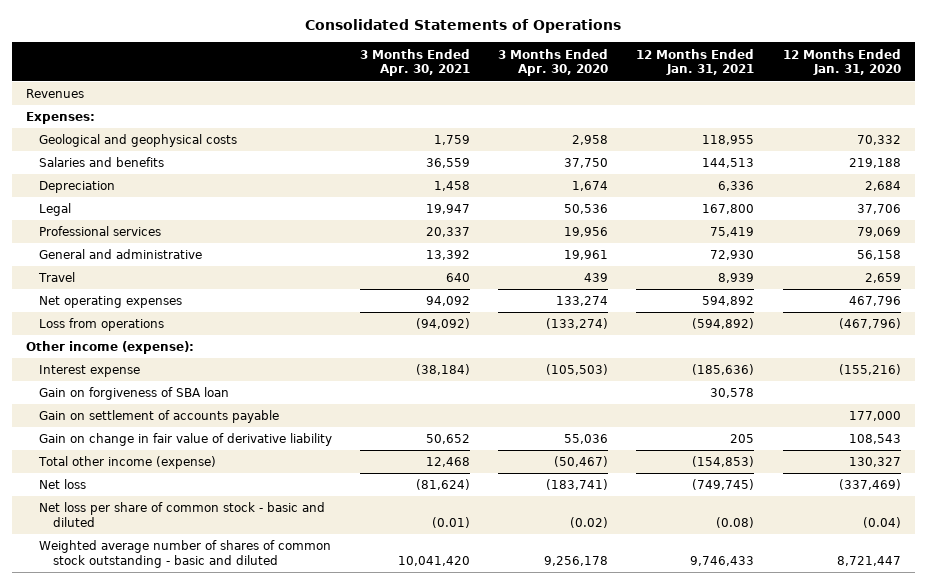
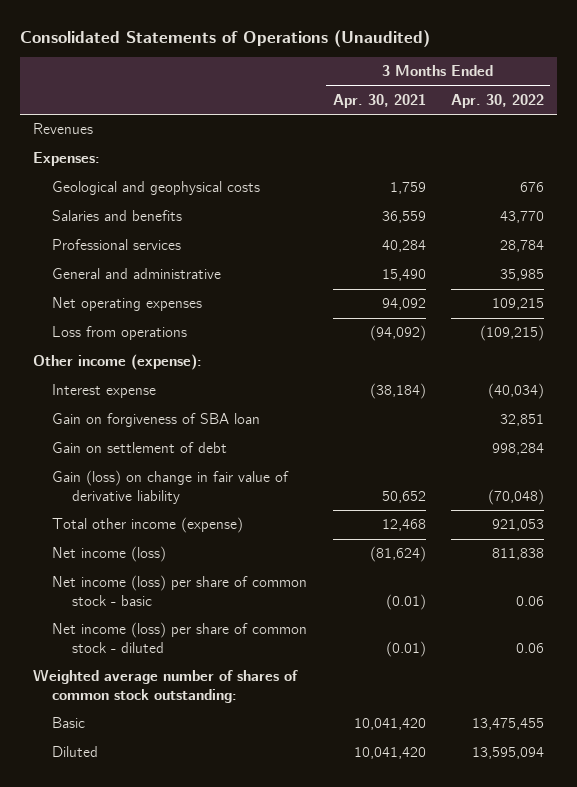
- Consolidated Statements of Operations
+ Consolidated Statements of Operations (Unaudited)
- | 3 Months Ended Apr. 30, 2021 | 3 Months Ended Apr. 30, 2020 | 12 Months Ended Jan. 31, 2021 | 12 Months Ended Jan. 31, 2020
+ | 3 Months Ended Apr. 30, 2021 | 3 Months Ended Apr. 30, 2022
- Depreciation | 1,458 | 1,674 | 6,336 | 2,684
- Legal | 19,947 | 50,536 | 167,800 | 37,706
- Professional services | 20,337 | 19,956 | 75,419 | 79,069
- General and administrative | 13,392 | 19,961 | 72,930 | 56,158
- Travel | 640 | 439 | 8,939 | 2,659
+ Professional services | 40,284 | 28,784
+ General and administrative | 15,490 | 35,985
- Gain on settlement of accounts payable | | | | 177,000
- Gain on change in fair value of derivative liability | 50,652 | 55,036 | 205 | 108,543
+ Gain on settlement of debt | | 998,284
+ Gain (loss) on change in fair value of derivative liability | 50,652 | (70,048)
- Net loss | (81,624) | (183,741) | (749,745) | (337,469)
- Net loss per share of common stock - basic and diluted | (0.01) | (0.02) | (0.08) | (0.04)
- Weighted average number of shares of common stock outstanding - basic and diluted | 10,041,420 | 9,256,178 | 9,746,433 | 8,721,447
+ Net income (loss) | (81,624) | 811,838
+ Net income (loss) per share of common stock - basic | (0.01) | 0.06
+ Net income (loss) per share of common stock - diluted | (0.01) | 0.06
+ Weighted average number of shares of common stock outstanding:
+ Basic | 10,041,420 | 13,475,455
+ Diluted | 10,041,420 | 13,595,094

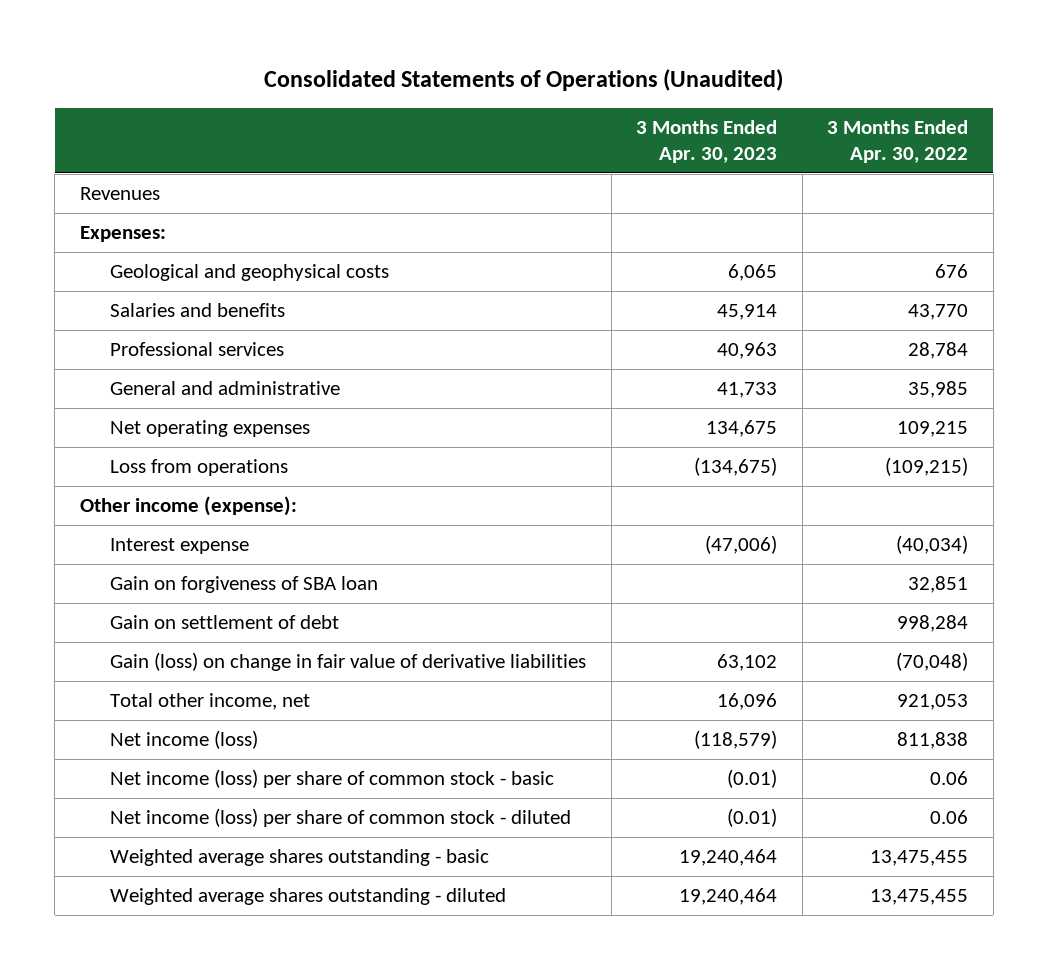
- | 3 Months Ended Apr. 30, 2021 | 3 Months Ended Apr. 30, 2022
+ | 3 Months Ended Apr. 30, 2023 | 3 Months Ended Apr. 30, 2022
- Gain (loss) on change in fair value of derivative liability | 50,652 | (70,048)
- Total other income (expense) | 12,468 | 921,053
+ Gain (loss) on change in fair value of derivative liabilities | 63,102 | (70,048)
+ Total other income, net | 16,096 | 921,053
- Weighted average number of shares of common stock outstanding:
- Basic | 10,041,420 | 13,475,455
- Diluted | 10,041,420 | 13,595,094
+ Weighted average shares outstanding - basic | 19,240,464 | 13,475,455
+ Weighted average shares outstanding - diluted | 19,240,464 | 13,475,455

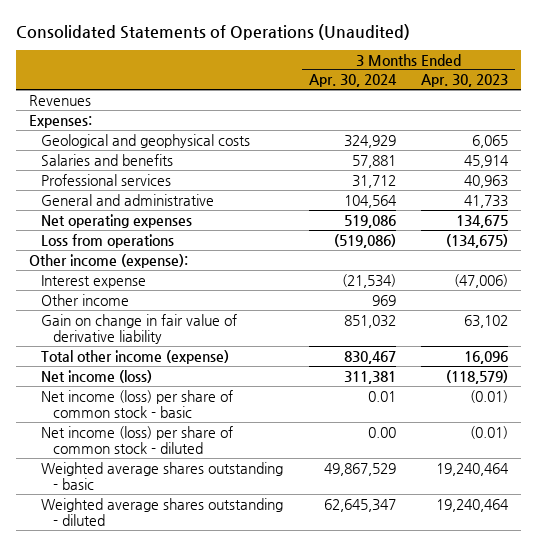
- | 3 Months Ended Apr. 30, 2023 | 3 Months Ended Apr. 30, 2022
+ | 3 Months Ended Apr. 30, 2024 | 3 Months Ended Apr. 30, 2023
- Gain on forgiveness of SBA loan | | 32,851
- Gain on settlement of debt | | 998,284
- Gain (loss) on change in fair value of derivative liabilities | 63,102 | (70,048)
- Total other income, net | 16,096 | 921,053
+ Other income | 969 |
+ Gain on change in fair value of derivative liability | 851,032 | 63,102
+ Total other income (expense) | 830,467 | 16,096

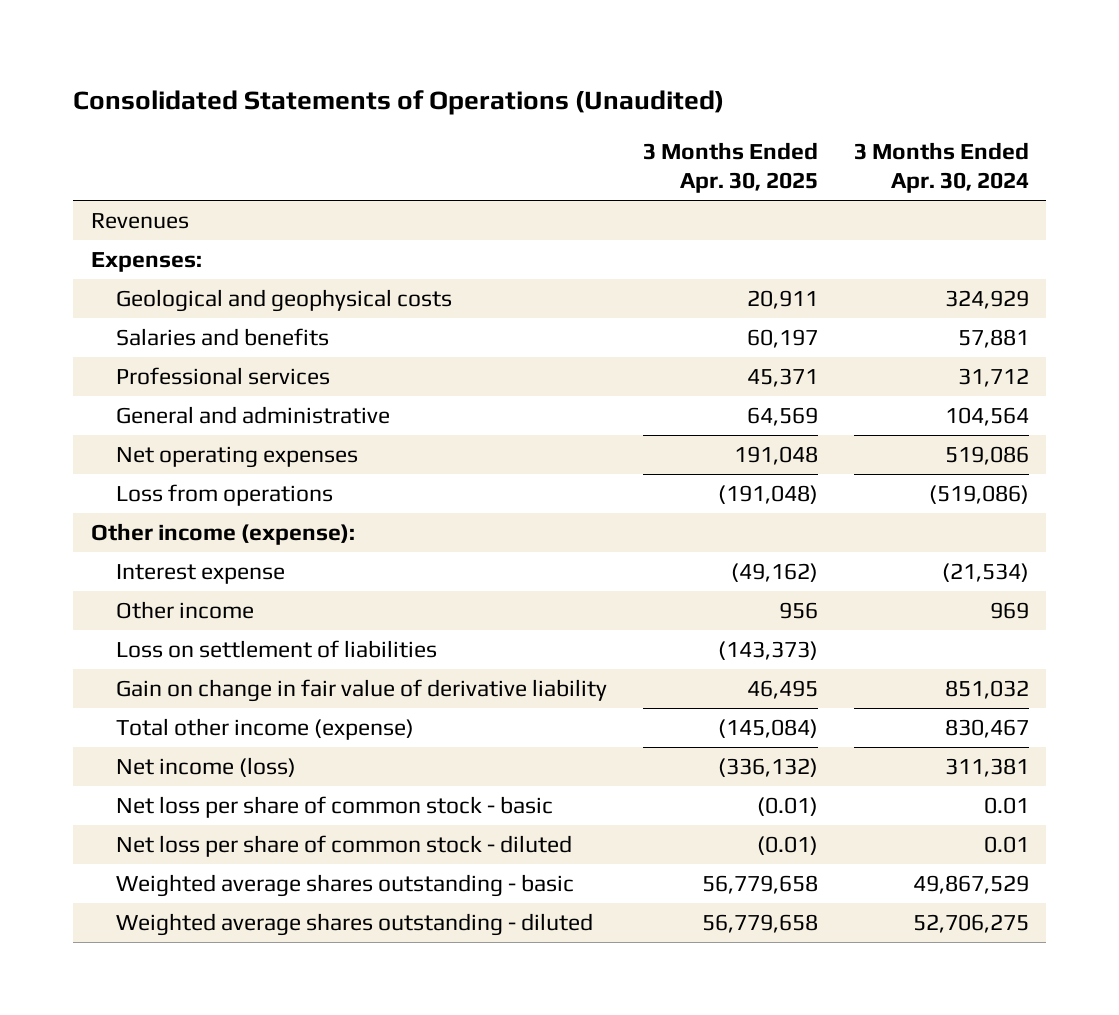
- | 3 Months Ended Apr. 30, 2024 | 3 Months Ended Apr. 30, 2023
+ | 3 Months Ended Apr. 30, 2025 | 3 Months Ended Apr. 30, 2024
+ Loss on settlement of liabilities | (143,373) |
- Net income (loss) per share of common stock - basic | 0.01 | (0.01)
- Net income (loss) per share of common stock - diluted | 0.00 | (0.01)
+ Net loss per share of common stock - basic | (0.01) | 0.01
+ Net loss per share of common stock - diluted | (0.01) | 0.01
- Weighted average shares outstanding - diluted | 62,645,347 | 19,240,464
+ Weighted average shares outstanding - diluted | 56,779,658 | 52,706,275

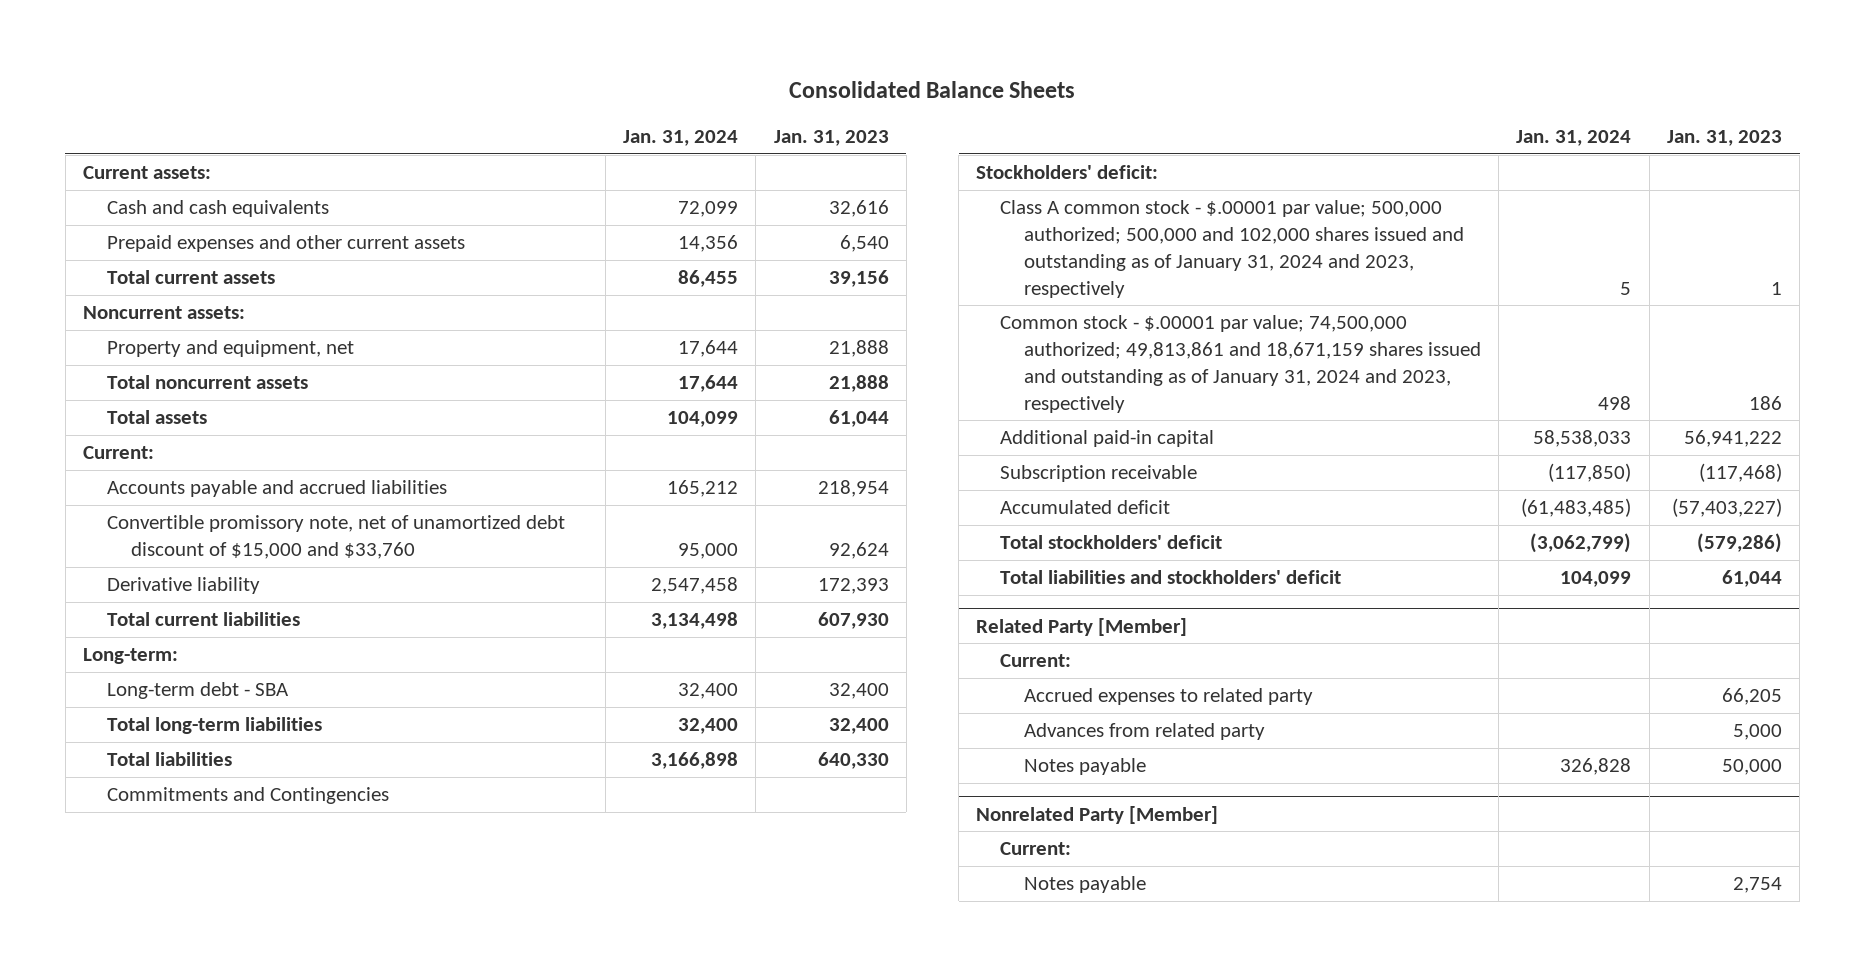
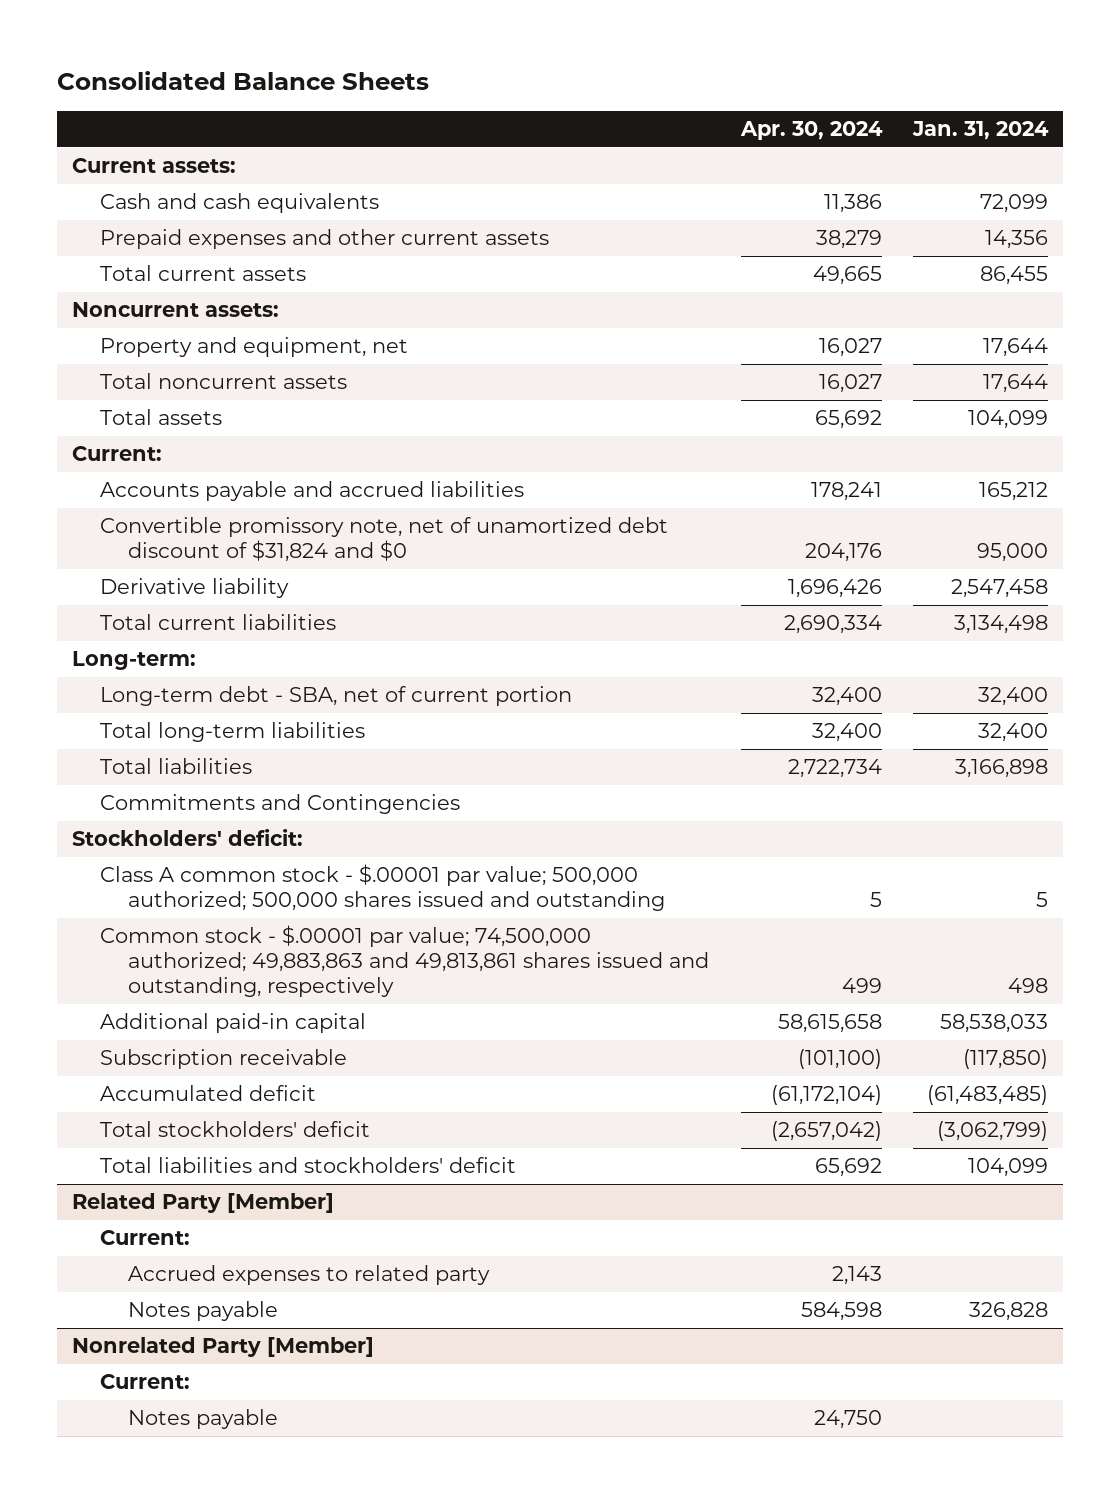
- | Jan. 31, 2024 | Jan. 31, 2023
+ | Apr. 30, 2024 | Jan. 31, 2024
- Convertible promissory note, net of unamortized debt discount of $15,000 and $33,760 | 95,000 | 92,624
+ Convertible promissory note, net of unamortized debt discount of $31,824 and $0 | 204,176 | 95,000
- Long-term debt - SBA | 32,400 | 32,400
+ Long-term debt - SBA, net of current portion | 32,400 | 32,400
- Class A common stock - $.00001 par value; 500,000 authorized; 500,000 and 102,000 shares issued and outstanding as of January 31, 2024 and 2023, respectively | 5 | 1
- Common stock - $.00001 par value; 74,500,000 authorized; 49,813,861 and 18,671,159 shares issued and outstanding as of January 31, 2024 and 2023, respectively | 498 | 186
+ Class A common stock - $.00001 par value; 500,000 authorized; 500,000 shares issued and outstanding | 5 | 5
+ Common stock - $.00001 par value; 74,500,000 authorized; 49,883,863 and 49,813,861 shares issued and outstanding, respectively | 499 | 498
@ Related Party [Member]
- Advances from related party | | 5,000

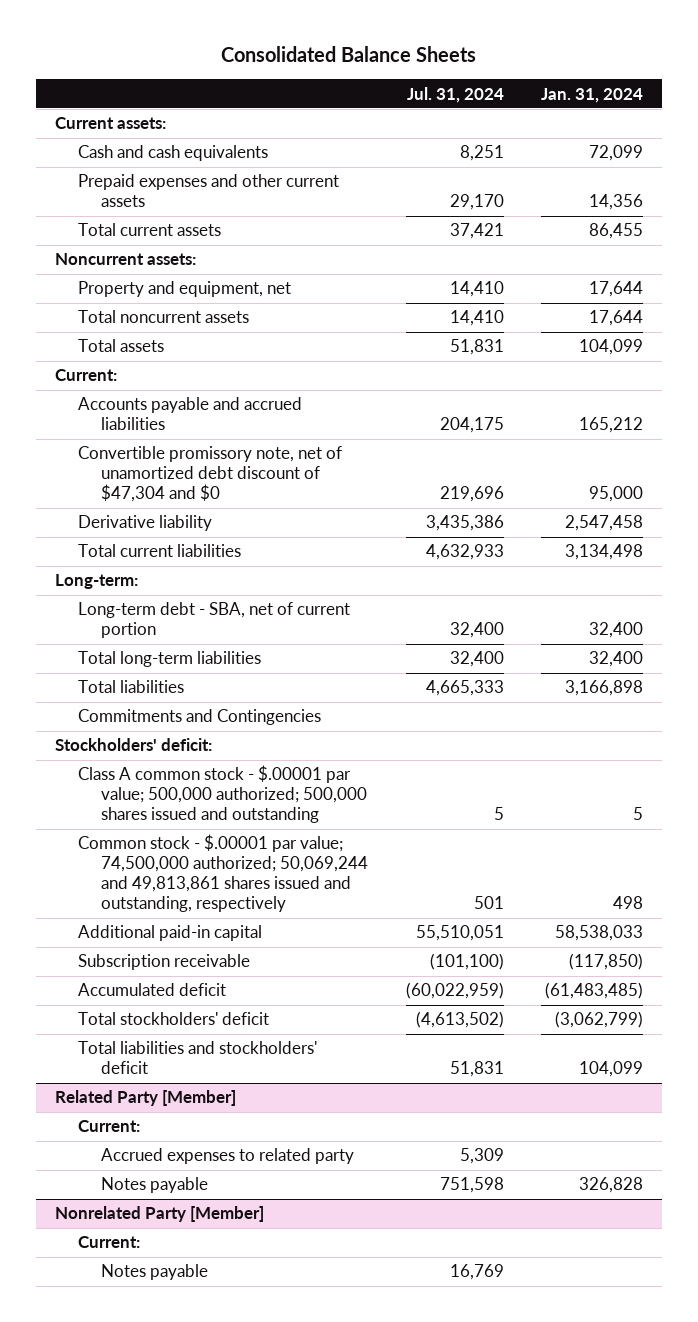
- | Apr. 30, 2024 | Jan. 31, 2024
+ | Jul. 31, 2024 | Jan. 31, 2024
- Convertible promissory note, net of unamortized debt discount of $31,824 and $0 | 204,176 | 95,000
+ Convertible promissory note, net of unamortized debt discount of $47,304 and $0 | 219,696 | 95,000
- Common stock - $.00001 par value; 74,500,000 authorized; 49,883,863 and 49,813,861 shares issued and outstanding, respectively | 499 | 498
+ Common stock - $.00001 par value; 74,500,000 authorized; 50,069,244 and 49,813,861 shares issued and outstanding, respectively | 501 | 498

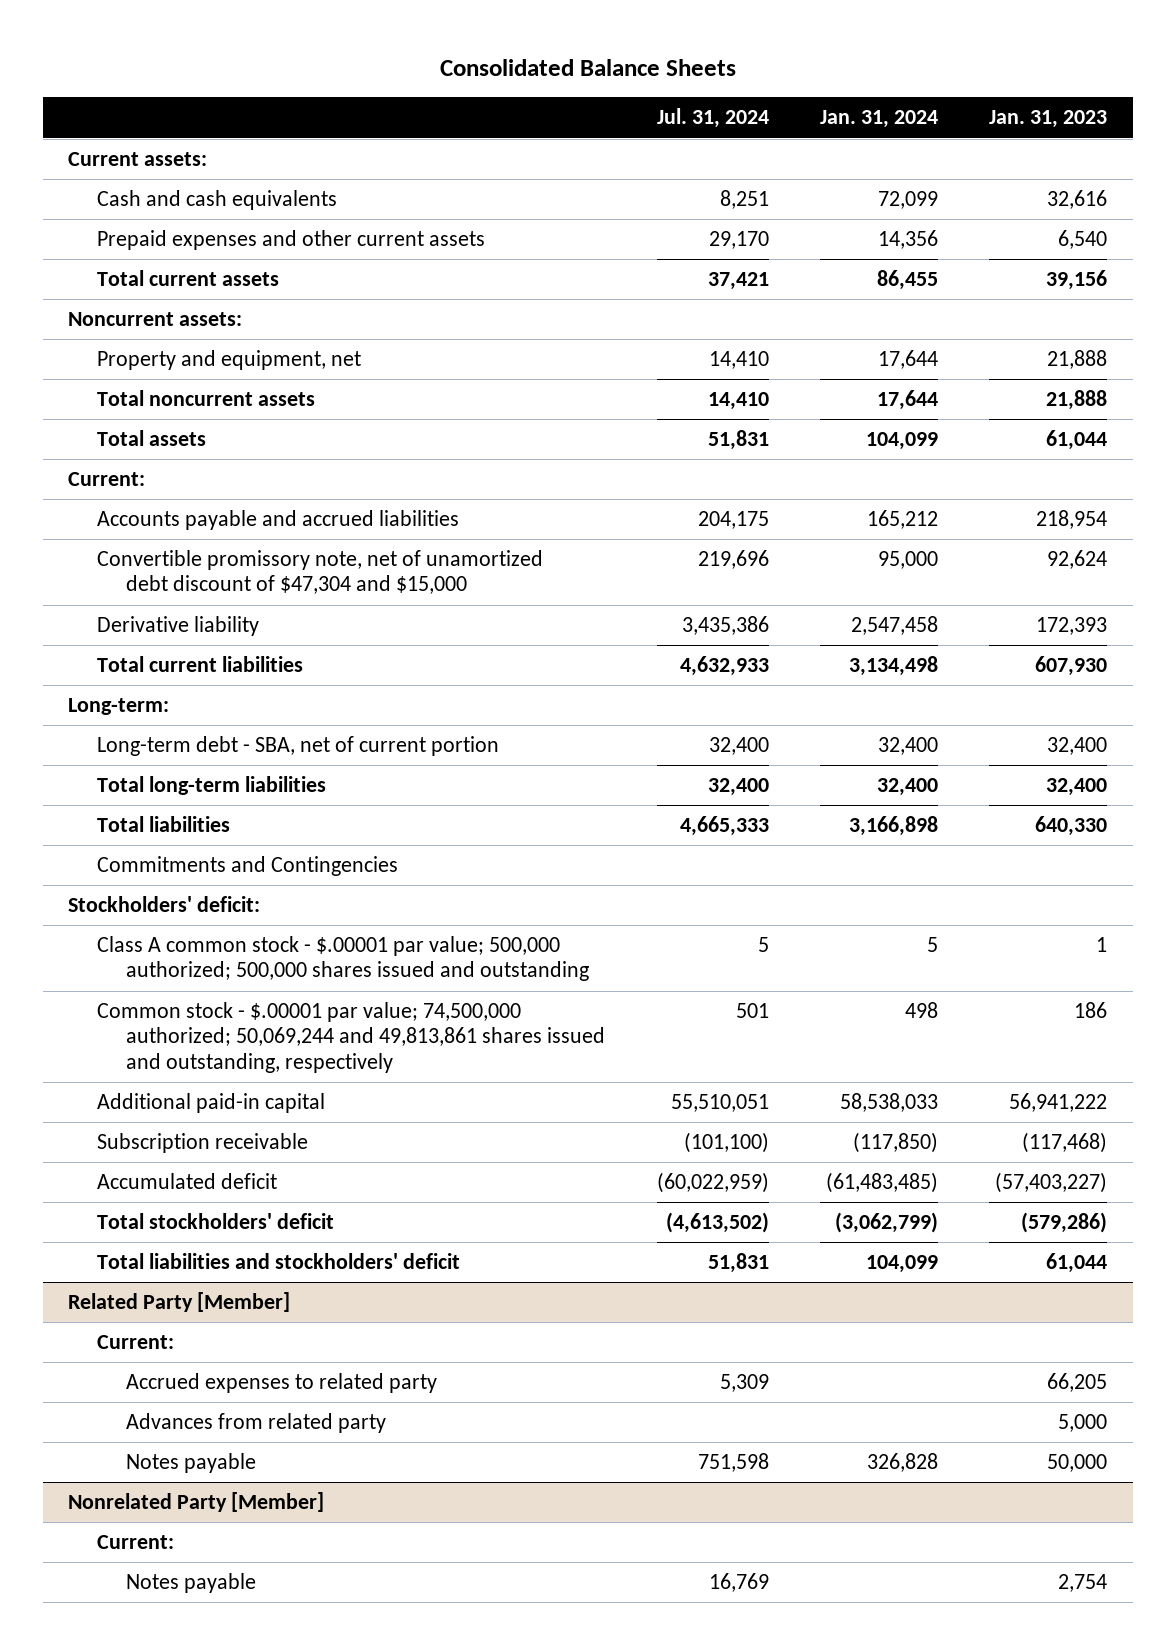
- | Jul. 31, 2024 | Jan. 31, 2024
+ | Jul. 31, 2024 | Jan. 31, 2024 | Jan. 31, 2023
- Convertible promissory note, net of unamortized debt discount of $47,304 and $0 | 219,696 | 95,000
+ Convertible promissory note, net of unamortized debt discount of $47,304 and $15,000 | 219,696 | 95,000 | 92,624
@ Related Party [Member]
+ Advances from related party | | | 5,000

